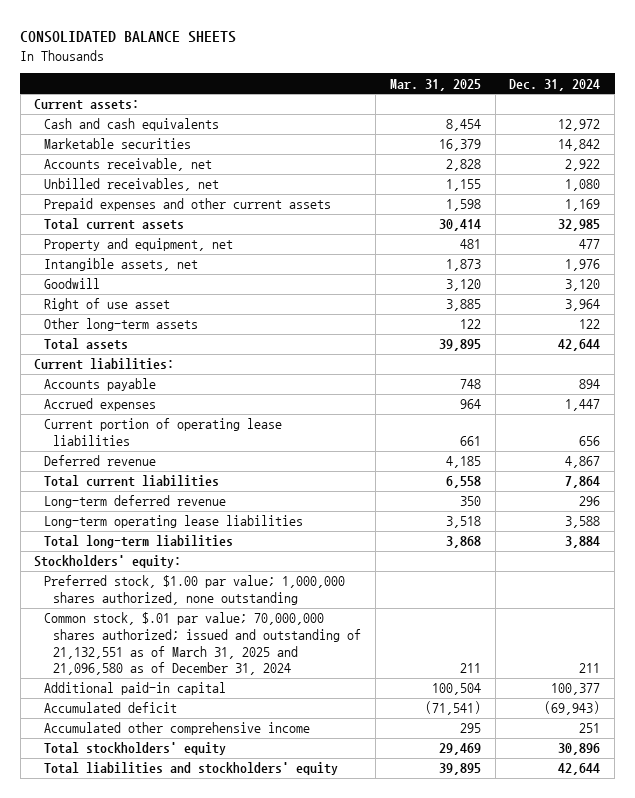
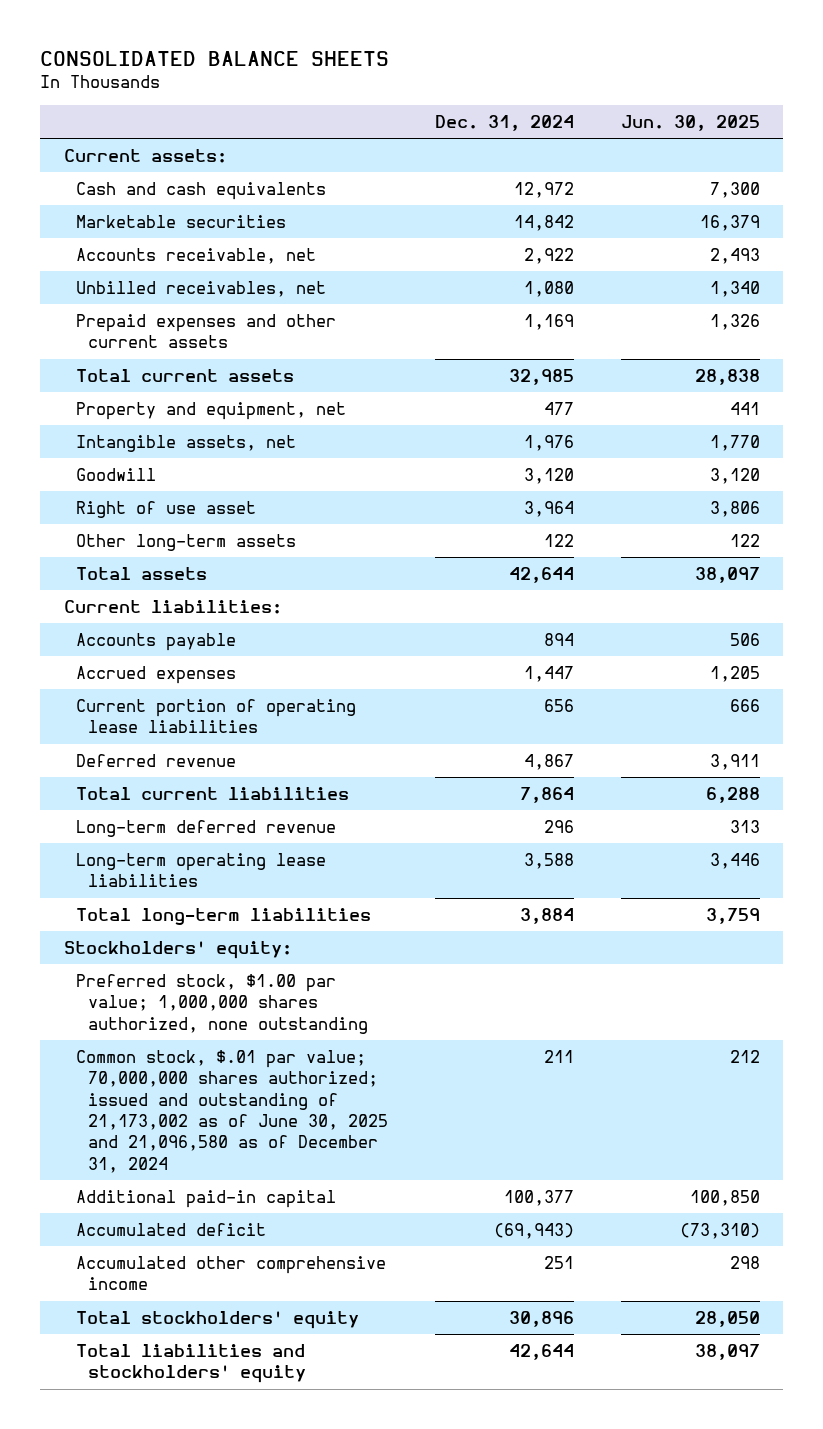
- | Mar. 31, 2025 | Dec. 31, 2024
+ | Dec. 31, 2024 | Jun. 30, 2025
- Common stock, $.01 par value; 70,000,000 shares authorized; issued and outstanding of 21,132,551 as of March 31, 2025 and 21,096,580 as of December 31, 2024 | 211 | 211
+ Common stock, $.01 par value; 70,000,000 shares authorized; issued and outstanding of 21,173,002 as of June 30, 2025 and 21,096,580 as of December 31, 2024 | 211 | 212

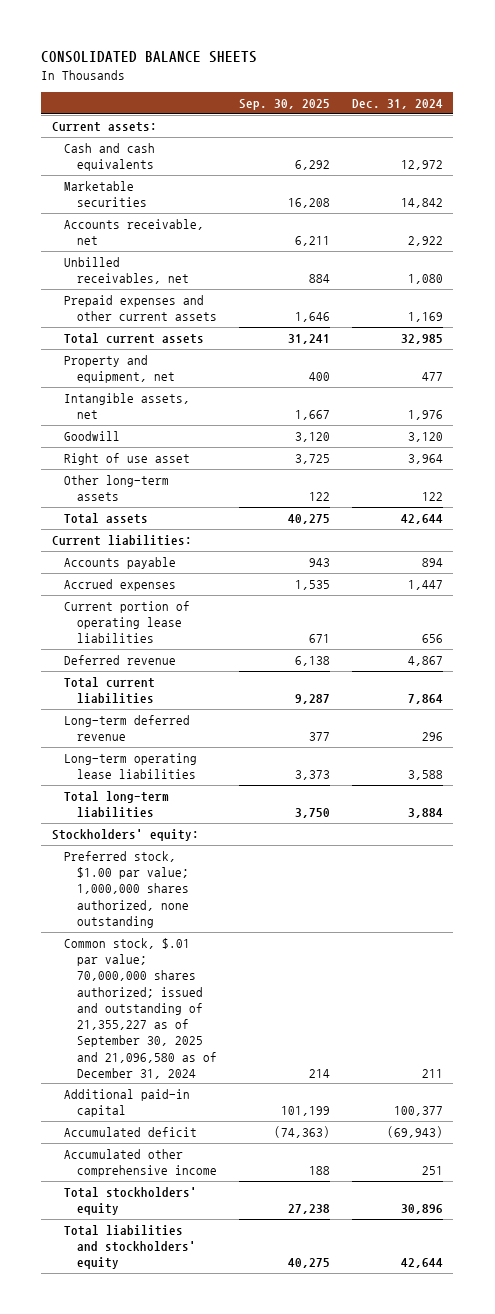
- | Dec. 31, 2024 | Jun. 30, 2025
+ | Sep. 30, 2025 | Dec. 31, 2024
- Common stock, $.01 par value; 70,000,000 shares authorized; issued and outstanding of 21,173,002 as of June 30, 2025 and 21,096,580 as of December 31, 2024 | 211 | 212
+ Common stock, $.01 par value; 70,000,000 shares authorized; issued and outstanding of 21,355,227 as of September 30, 2025 and 21,096,580 as of December 31, 2024 | 214 | 211

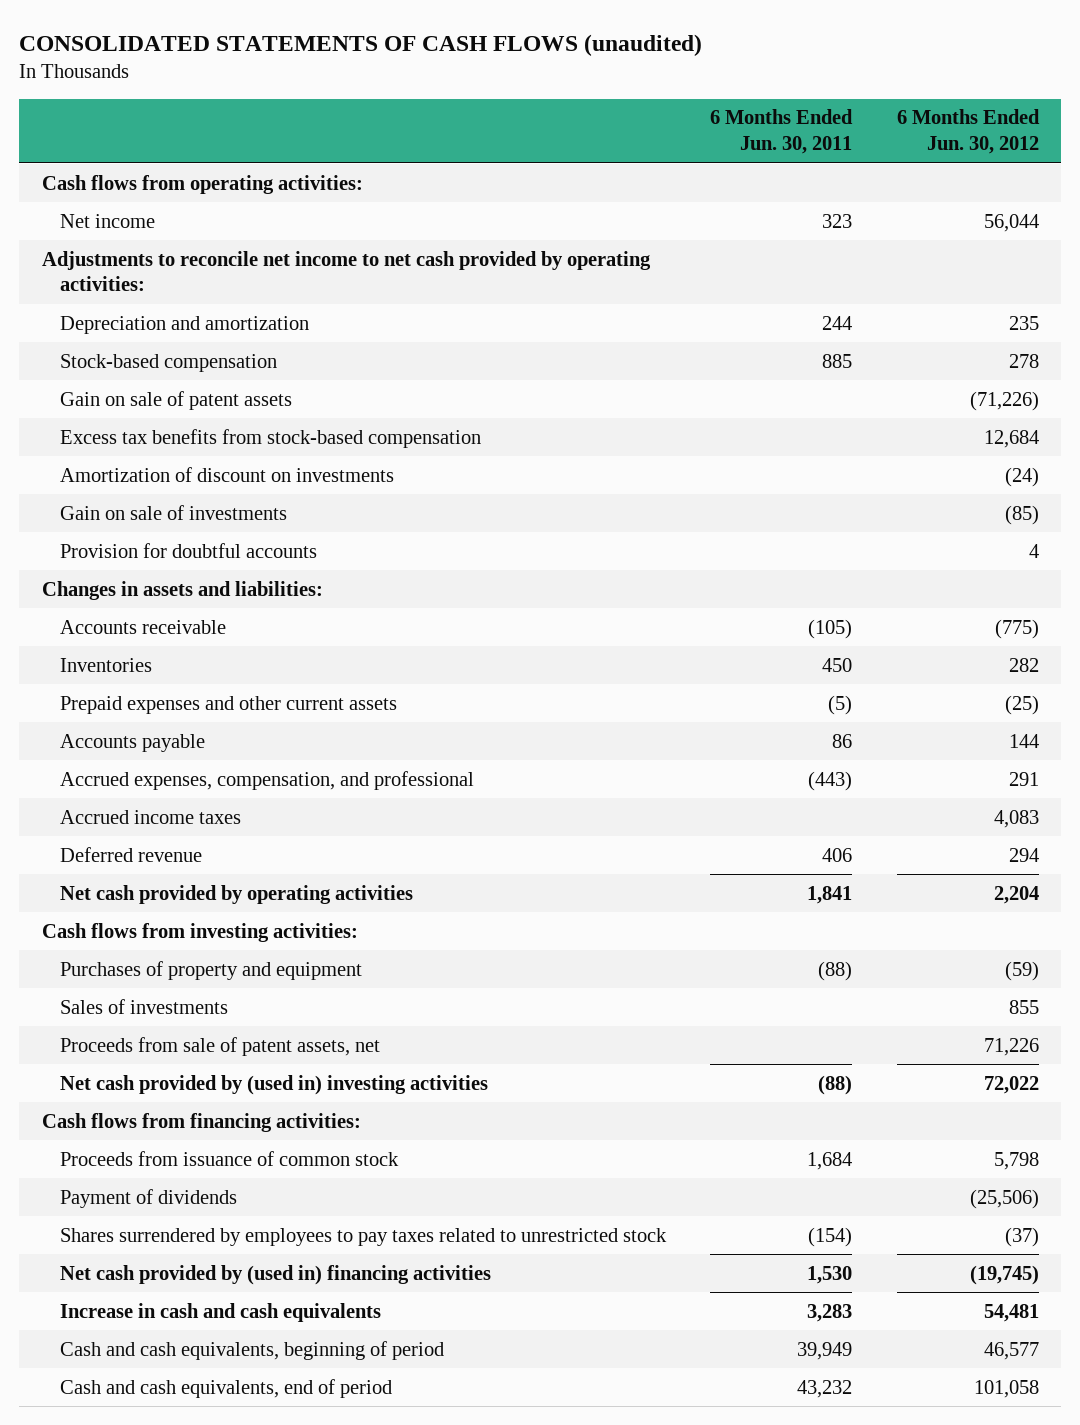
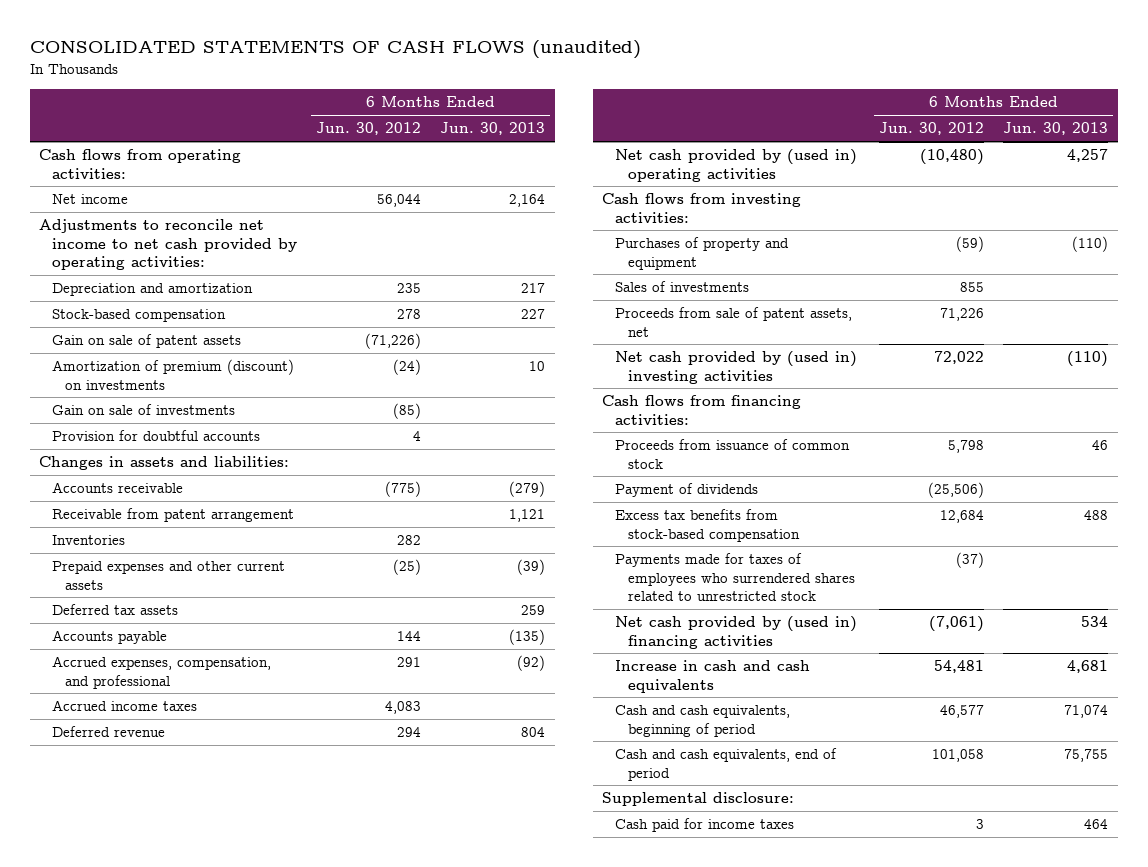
- | 6 Months Ended Jun. 30, 2011 | 6 Months Ended Jun. 30, 2012
+ | 6 Months Ended Jun. 30, 2012 | 6 Months Ended Jun. 30, 2013
- Amortization of discount on investments | | (24)
+ Amortization of premium (discount) on investments | (24) | 10
+ Receivable from patent arrangement | | 1,121
+ Deferred tax assets | | 259
- Net cash provided by operating activities | 1,841 | 2,204
+ Net cash provided by (used in) operating activities | (10,480) | 4,257
- Shares surrendered by employees to pay taxes related to unrestricted stock | (154) | (37)
- Net cash provided by (used in) financing activities | 1,530 | (19,745)
moved down: Excess tax benefits from stock-based compensation | 12,684 | 488
+ Payments made for taxes of employees who surrendered shares related to unrestricted stock | (37) |
+ Net cash provided by (used in) financing activities | (7,061) | 534
+ Supplemental disclosure:
+ Cash paid for income taxes | 3 | 464

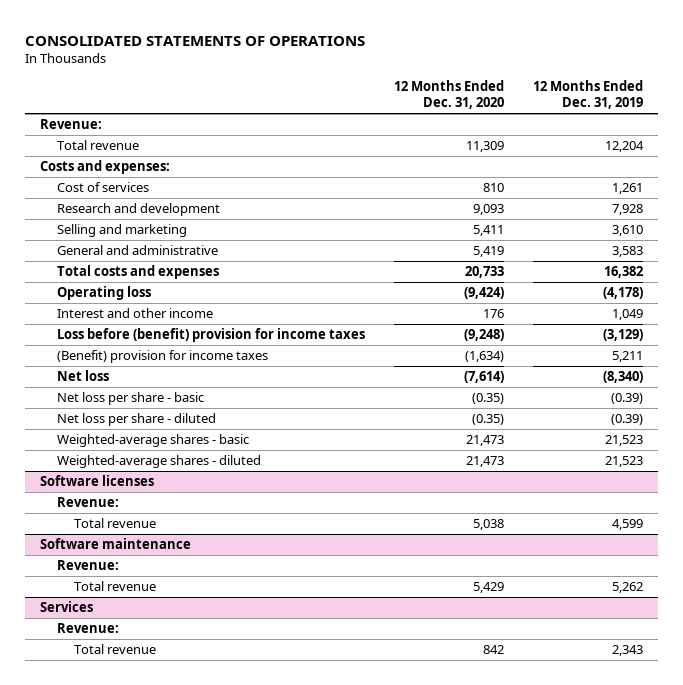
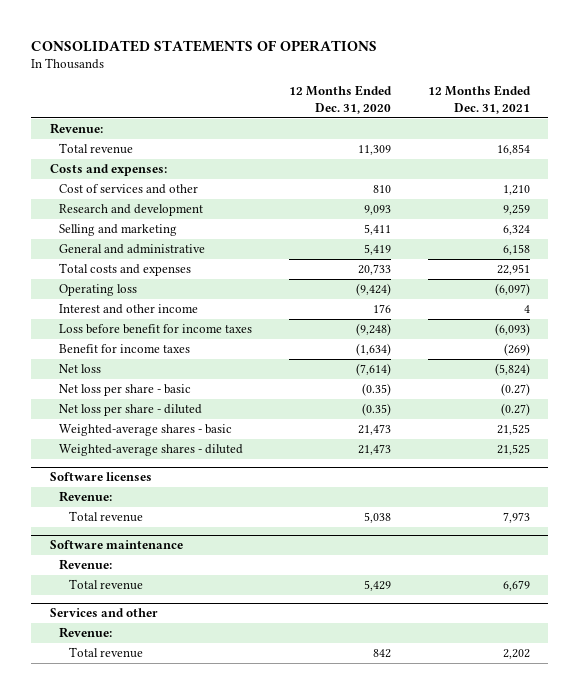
- | 12 Months Ended Dec. 31, 2020 | 12 Months Ended Dec. 31, 2019
+ | 12 Months Ended Dec. 31, 2020 | 12 Months Ended Dec. 31, 2021
- Cost of services | 810 | 1,261
+ Cost of services and other | 810 | 1,210
- Loss before (benefit) provision for income taxes | (9,248) | (3,129)
- (Benefit) provision for income taxes | (1,634) | 5,211
+ Loss before benefit for income taxes | (9,248) | (6,093)
+ Benefit for income taxes | (1,634) | (269)
- Services
+ Services and other

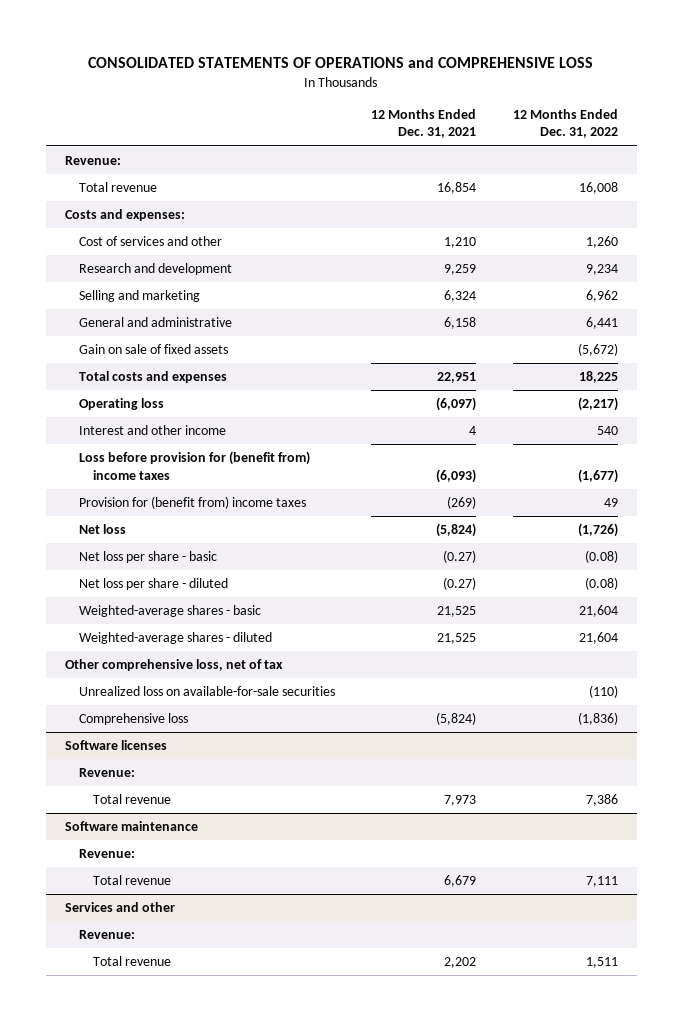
- CONSOLIDATED STATEMENTS OF OPERATIONS
+ CONSOLIDATED STATEMENTS OF OPERATIONS and COMPREHENSIVE LOSS
- | 12 Months Ended Dec. 31, 2020 | 12 Months Ended Dec. 31, 2021
+ | 12 Months Ended Dec. 31, 2021 | 12 Months Ended Dec. 31, 2022
+ Gain on sale of fixed assets | | (5,672)
- Loss before benefit for income taxes | (9,248) | (6,093)
- Benefit for income taxes | (1,634) | (269)
+ Loss before provision for (benefit from) income taxes | (6,093) | (1,677)
+ Provision for (benefit from) income taxes | (269) | 49
+ Other comprehensive loss, net of tax
+ Unrealized loss on available-for-sale securities | | (110)
+ Comprehensive loss | (5,824) | (1,836)

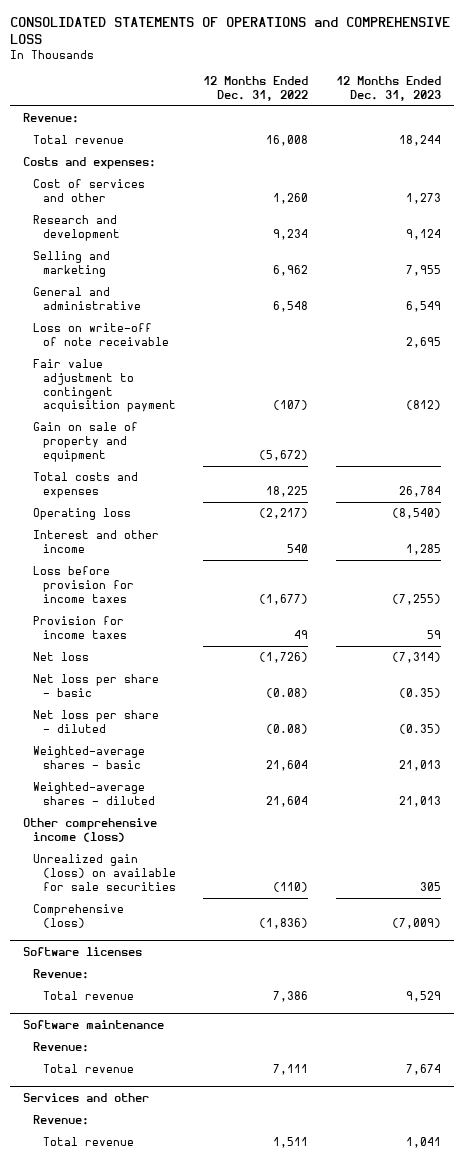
- | 12 Months Ended Dec. 31, 2021 | 12 Months Ended Dec. 31, 2022
+ | 12 Months Ended Dec. 31, 2022 | 12 Months Ended Dec. 31, 2023
- General and administrative | 6,158 | 6,441
- Gain on sale of fixed assets | | (5,672)
+ General and administrative | 6,548 | 6,549
+ Loss on write-off of note receivable | | 2,695
+ Fair value adjustment to contingent acquisition payment | (107) | (812)
+ Gain on sale of property and equipment | (5,672) |
- Loss before provision for (benefit from) income taxes | (6,093) | (1,677)
- Provision for (benefit from) income taxes | (269) | 49
+ Loss before provision for income taxes | (1,677) | (7,255)
+ Provision for income taxes | 49 | 59
- Other comprehensive loss, net of tax
- Unrealized loss on available-for-sale securities | | (110)
- Comprehensive loss | (5,824) | (1,836)
+ Other comprehensive income (loss)
+ Unrealized gain (loss) on available for sale securities | (110) | 305
+ Comprehensive (loss) | (1,836) | (7,009)

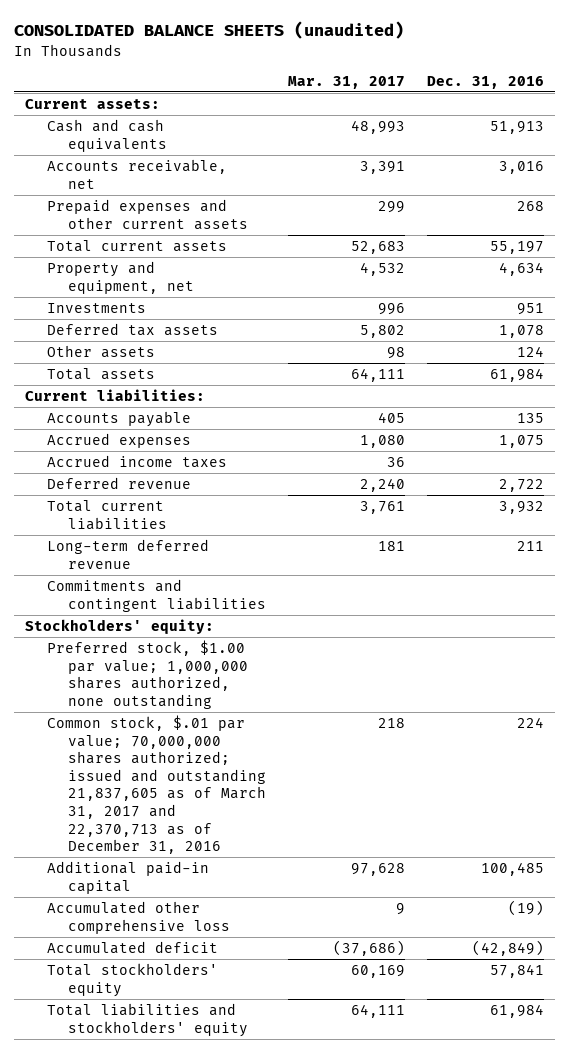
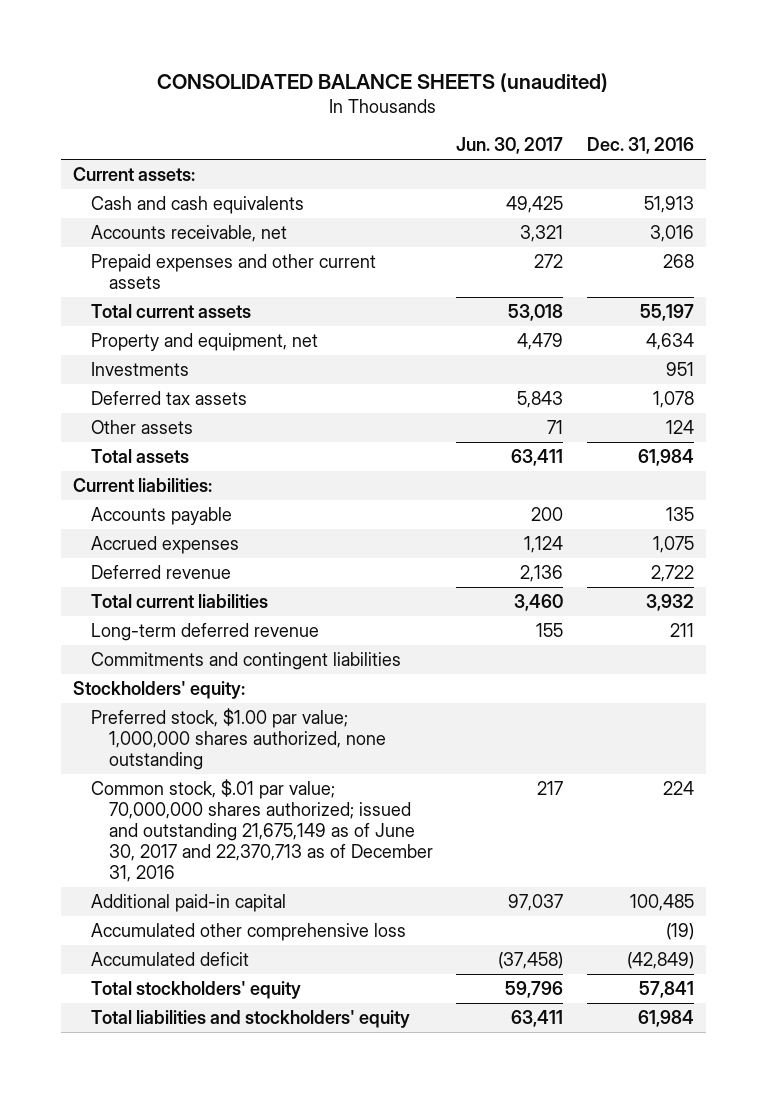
- | Mar. 31, 2017 | Dec. 31, 2016
+ | Jun. 30, 2017 | Dec. 31, 2016
- Accrued income taxes | 36 |
- Common stock, $.01 par value; 70,000,000 shares authorized; issued and outstanding 21,837,605 as of March 31, 2017 and 22,370,713 as of December 31, 2016 | 218 | 224
+ Common stock, $.01 par value; 70,000,000 shares authorized; issued and outstanding 21,675,149 as of June 30, 2017 and 22,370,713 as of December 31, 2016 | 217 | 224

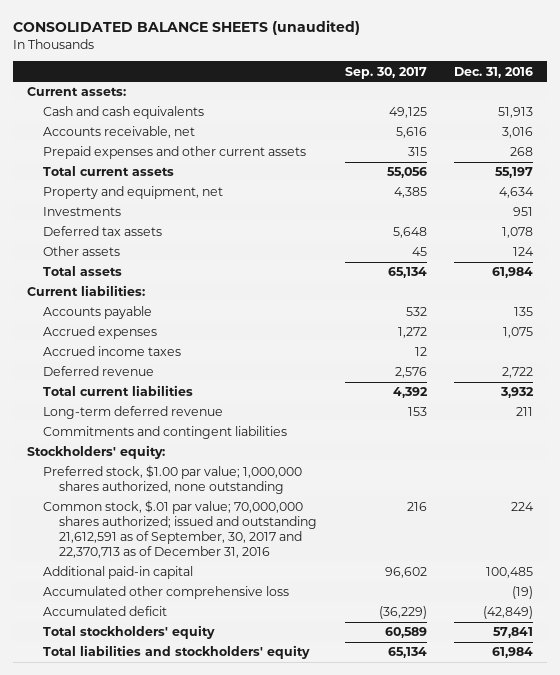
- | Jun. 30, 2017 | Dec. 31, 2016
+ | Sep. 30, 2017 | Dec. 31, 2016
+ Accrued income taxes | 12 |
- Common stock, $.01 par value; 70,000,000 shares authorized; issued and outstanding 21,675,149 as of June 30, 2017 and 22,370,713 as of December 31, 2016 | 217 | 224
+ Common stock, $.01 par value; 70,000,000 shares authorized; issued and outstanding 21,612,591 as of September, 30, 2017 and 22,370,713 as of December 31, 2016 | 216 | 224

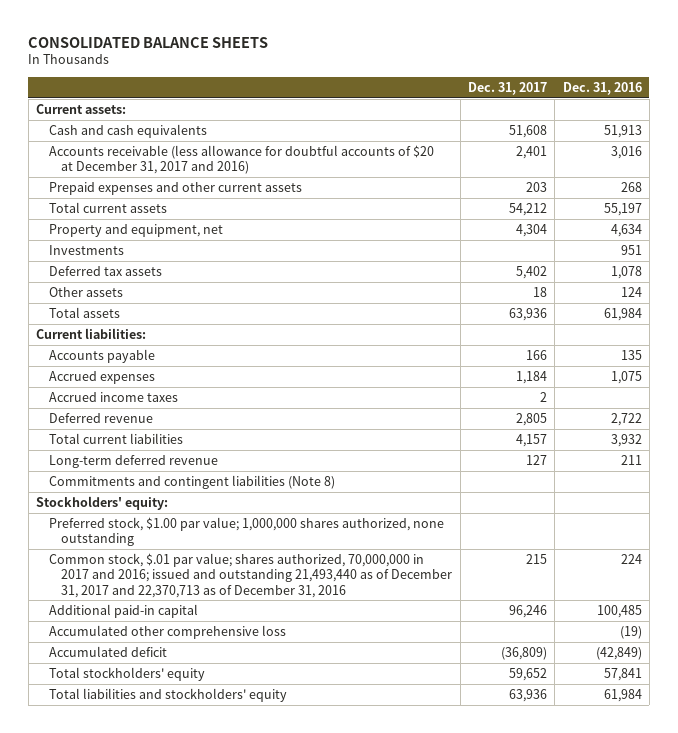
- CONSOLIDATED BALANCE SHEETS (unaudited)
+ CONSOLIDATED BALANCE SHEETS
- | Sep. 30, 2017 | Dec. 31, 2016
+ | Dec. 31, 2017 | Dec. 31, 2016
- Accounts receivable, net | 5,616 | 3,016
+ Accounts receivable (less allowance for doubtful accounts of $20 at December 31, 2017 and 2016) | 2,401 | 3,016
- Commitments and contingent liabilities
+ Commitments and contingent liabilities (Note 8)
- Common stock, $.01 par value; 70,000,000 shares authorized; issued and outstanding 21,612,591 as of September, 30, 2017 and 22,370,713 as of December 31, 2016 | 216 | 224
+ Common stock, $.01 par value; shares authorized, 70,000,000 in 2017 and 2016; issued and outstanding 21,493,440 as of December 31, 2017 and 22,370,713 as of December 31, 2016 | 215 | 224

